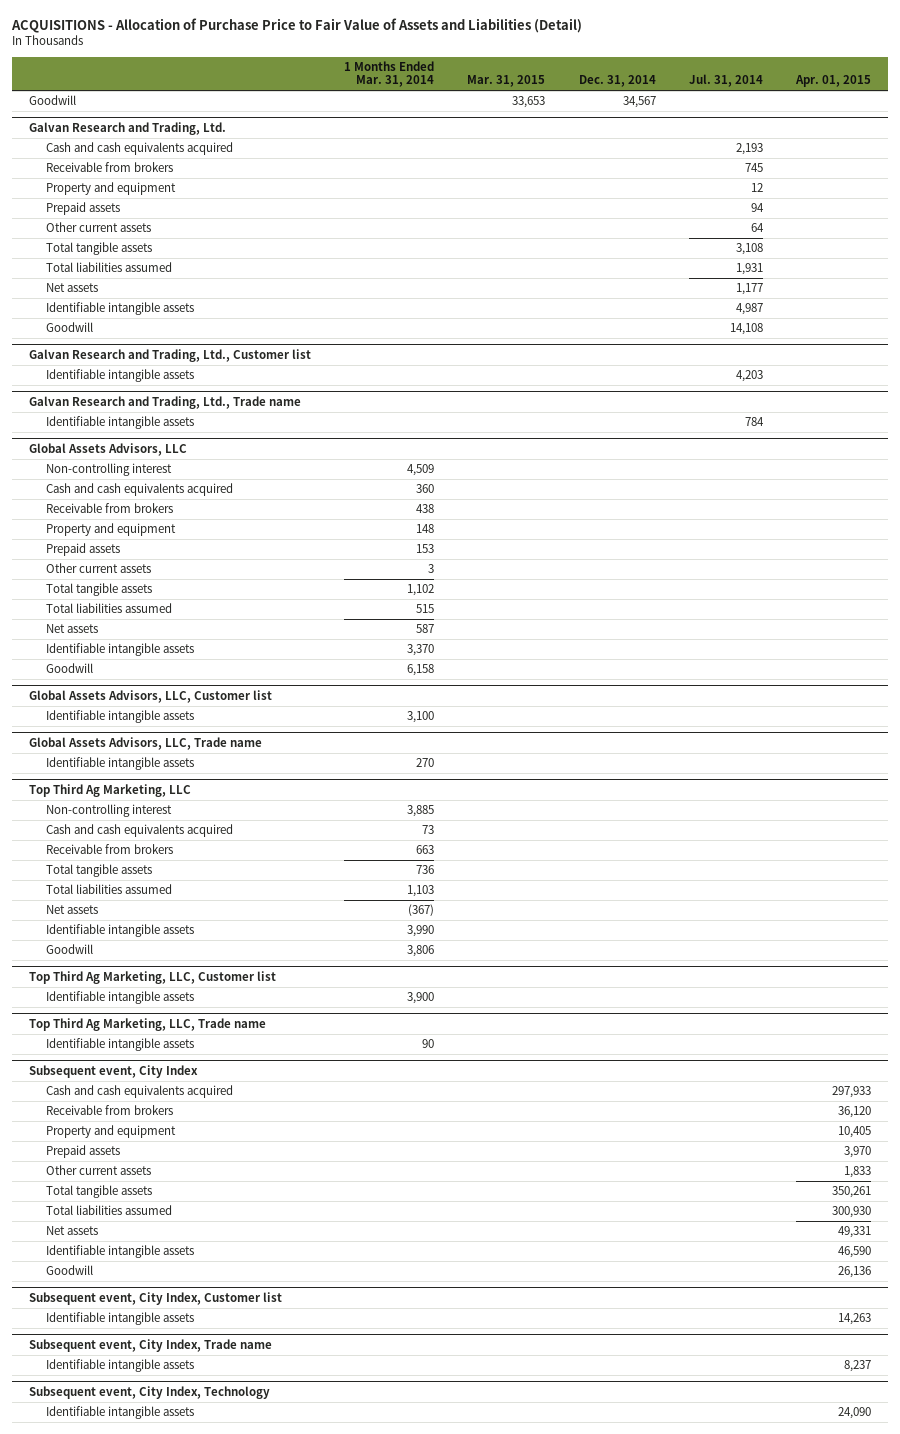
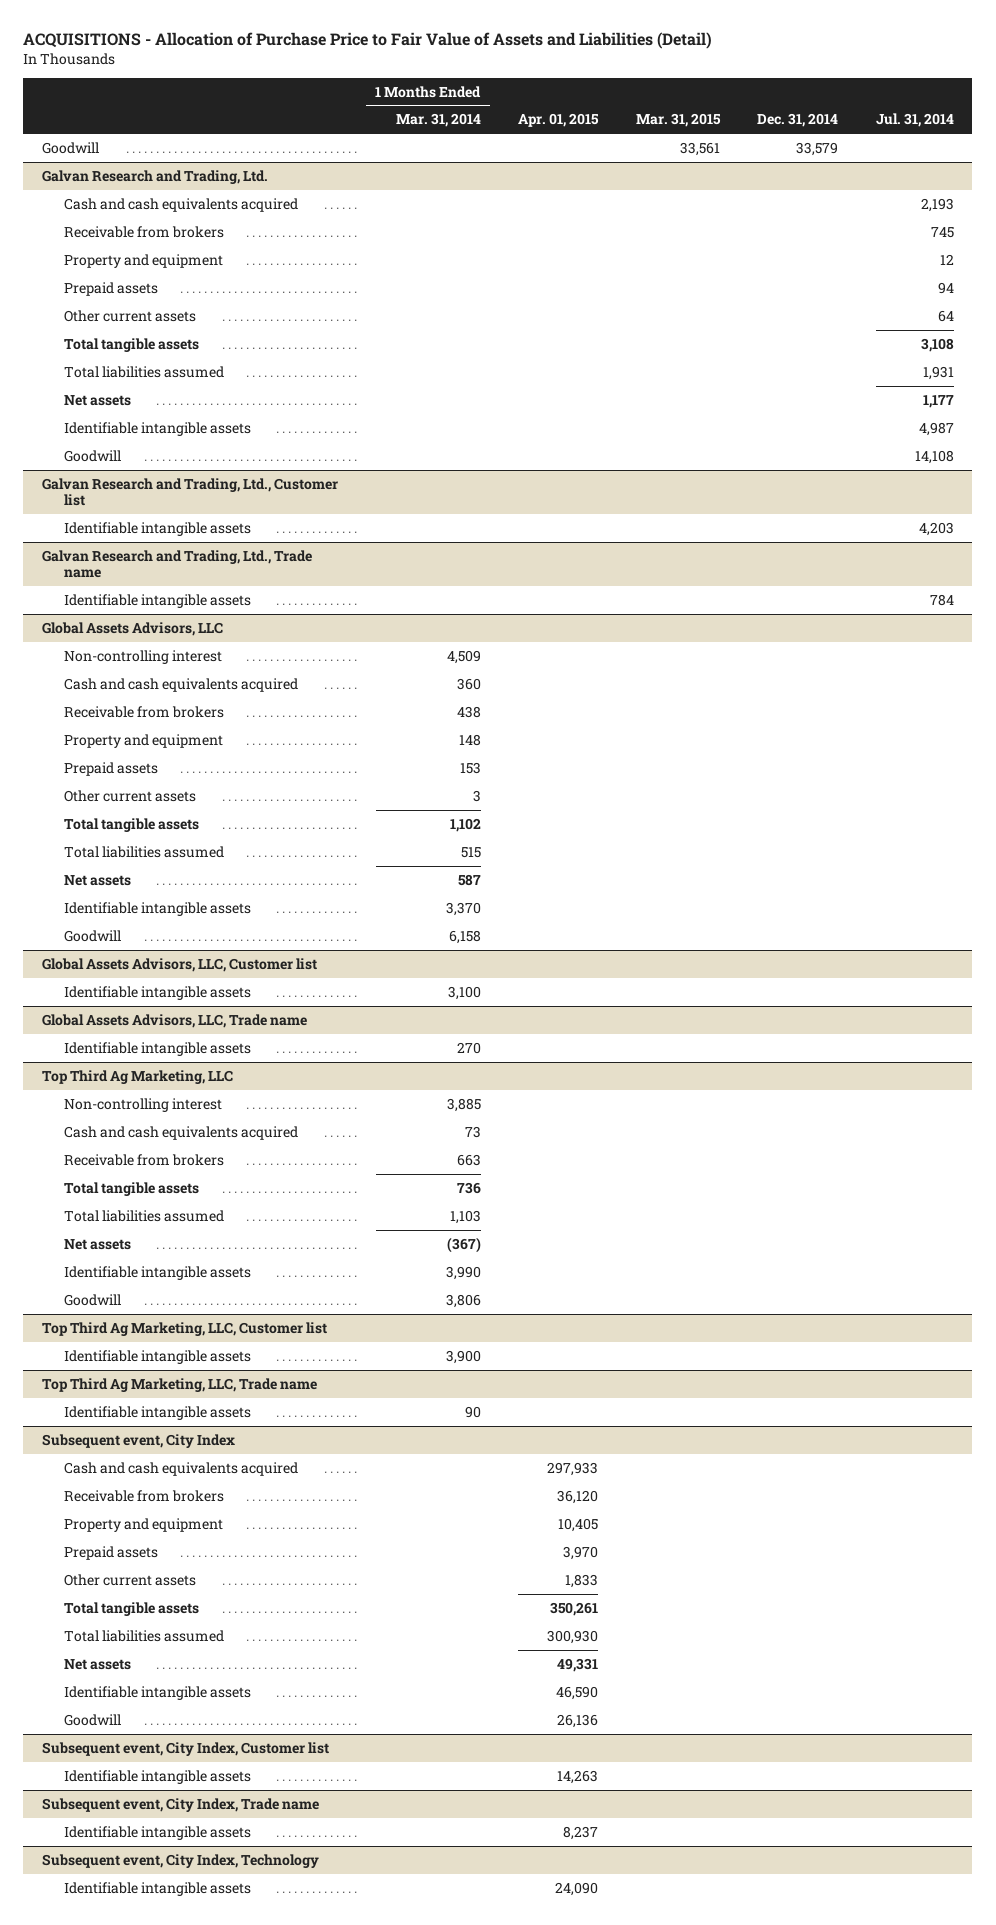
- | 1 Months Ended Mar. 31, 2014 | Mar. 31, 2015 | Dec. 31, 2014 | Jul. 31, 2014 | Apr. 01, 2015
+ | 1 Months Ended Mar. 31, 2014 | Apr. 01, 2015 | Mar. 31, 2015 | Dec. 31, 2014 | Jul. 31, 2014
- Goodwill | | 33,653 | 34,567 | |
+ Goodwill | | | 33,561 | 33,579 |

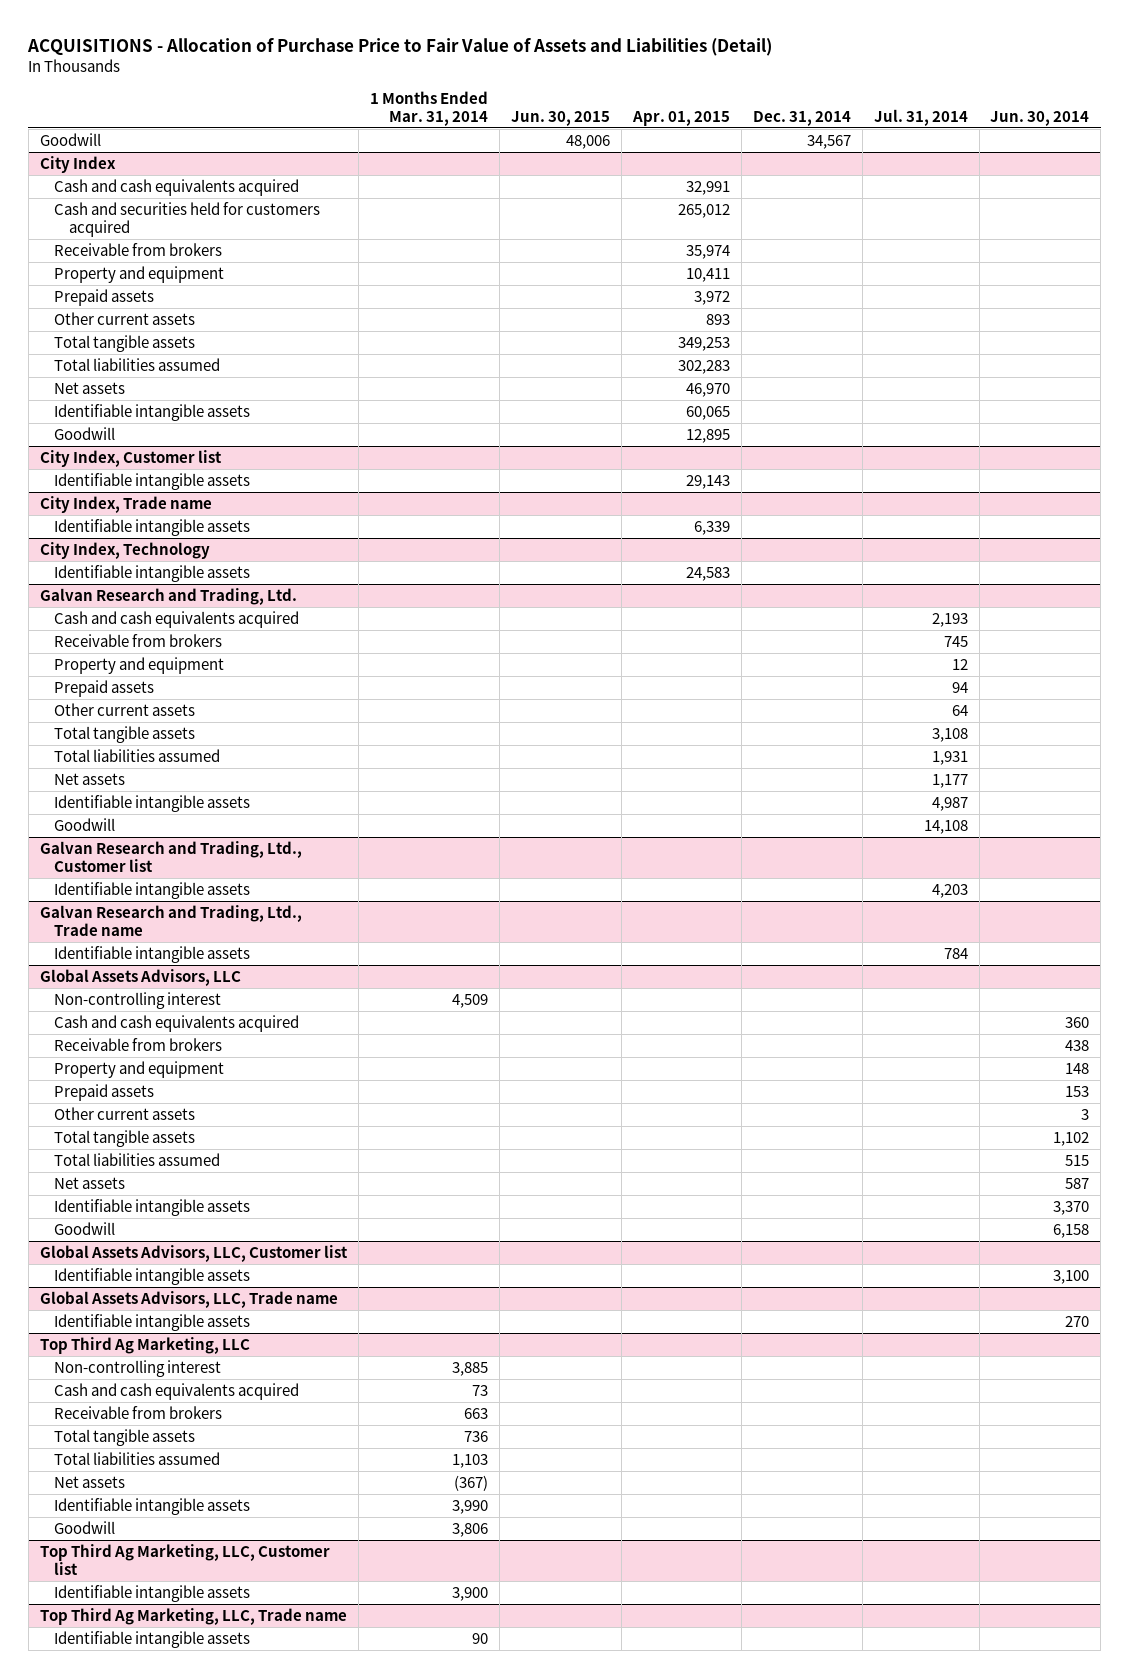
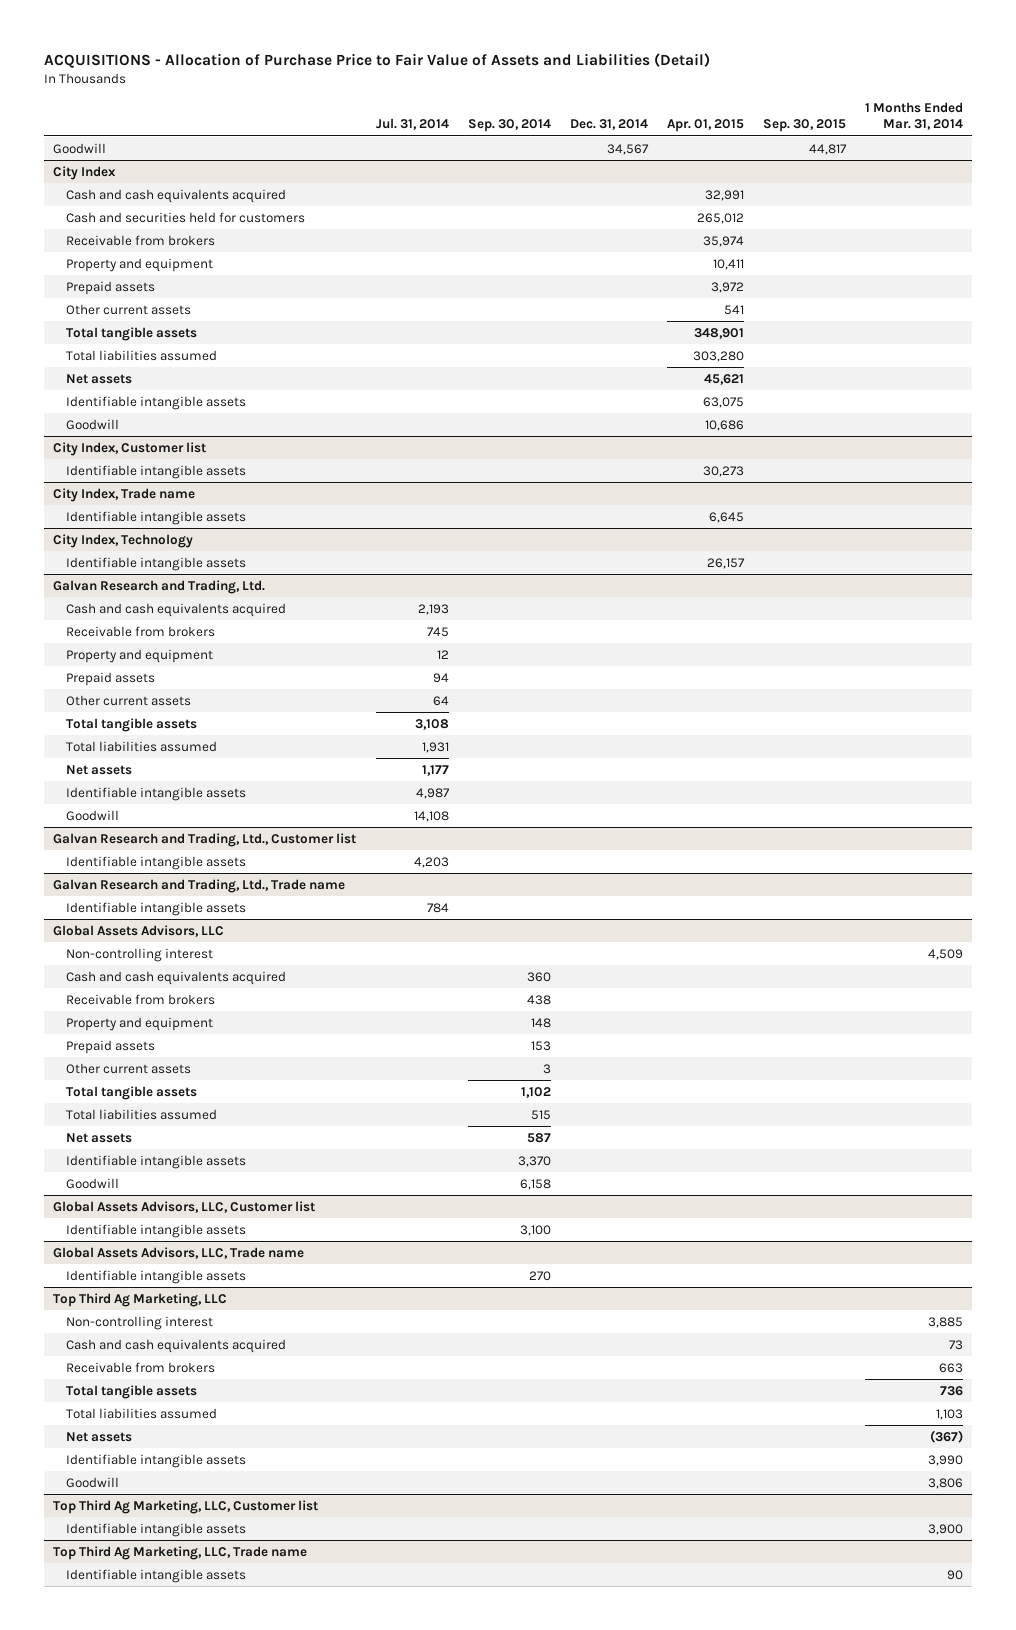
- | 1 Months Ended Mar. 31, 2014 | Jun. 30, 2015 | Apr. 01, 2015 | Dec. 31, 2014 | Jul. 31, 2014 | Jun. 30, 2014
+ | Jul. 31, 2014 | Sep. 30, 2014 | Dec. 31, 2014 | Apr. 01, 2015 | Sep. 30, 2015 | 1 Months Ended Mar. 31, 2014
@ City Index
- Cash and securities held for customers acquired | | | 265,012 | | |
+ Cash and securities held for customers | | | | 265,012 | |
- Other current assets | | | 893 | | |
- Total tangible assets | | | 349,253 | | |
- Total liabilities assumed | | | 302,283 | | |
- Net assets | | | 46,970 | | |
- Identifiable intangible assets | | | 60,065 | | |
- Goodwill | | | 12,895 | | |
+ Other current assets | | | | 541 | |
+ Total tangible assets | | | | 348,901 | |
+ Total liabilities assumed | | | | 303,280 | |
+ Net assets | | | | 45,621 | |
+ Identifiable intangible assets | | | | 63,075 | |
+ Goodwill | | | | 10,686 | |
@ City Index, Customer list
- Identifiable intangible assets | | | 29,143 | | |
+ Identifiable intangible assets | | | | 30,273 | |
@ City Index, Trade name
- Identifiable intangible assets | | | 6,339 | | |
+ Identifiable intangible assets | | | | 6,645 | |
@ City Index, Technology
- Identifiable intangible assets | | | 24,583 | | |
+ Identifiable intangible assets | | | | 26,157 | |

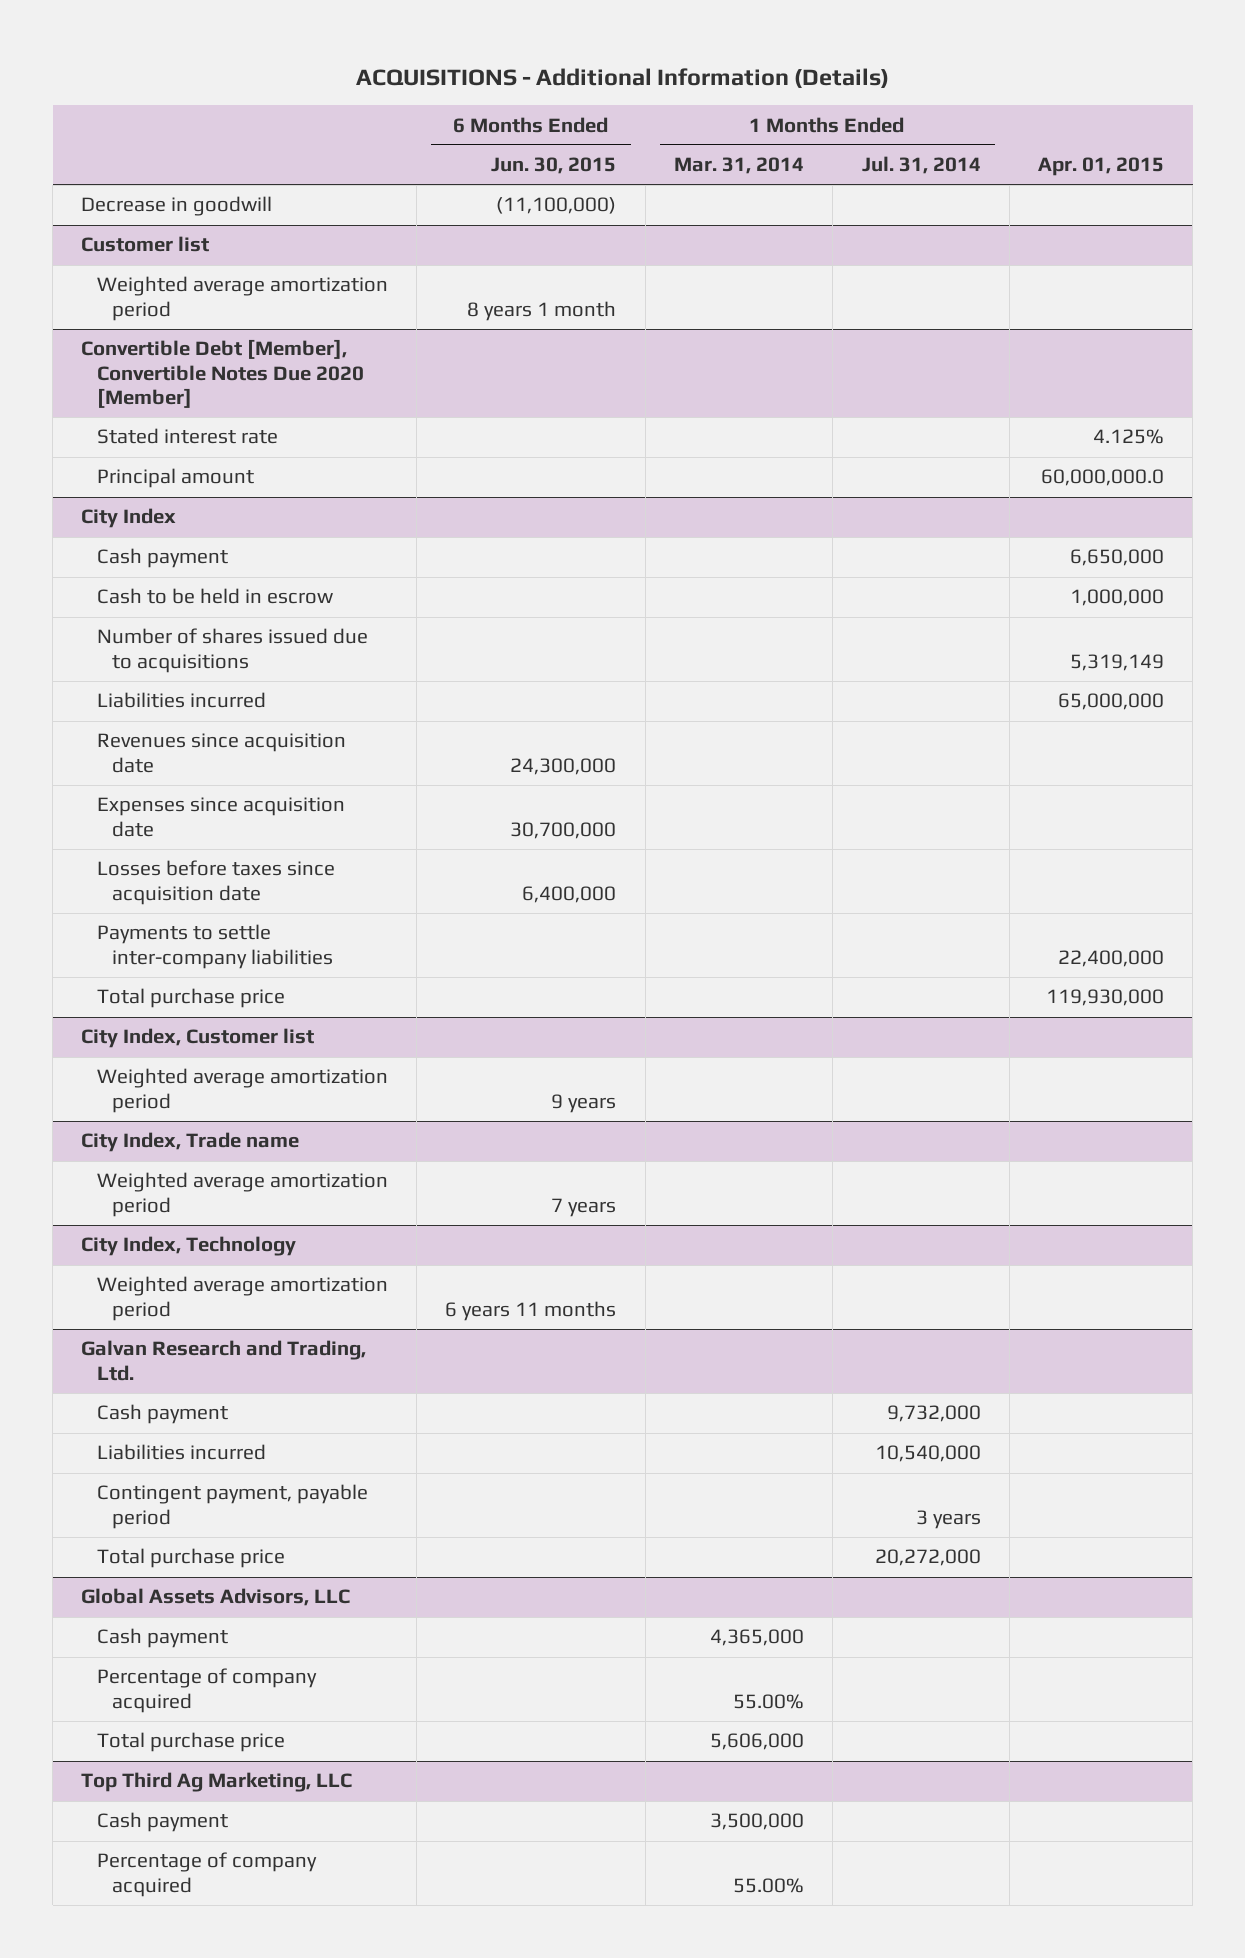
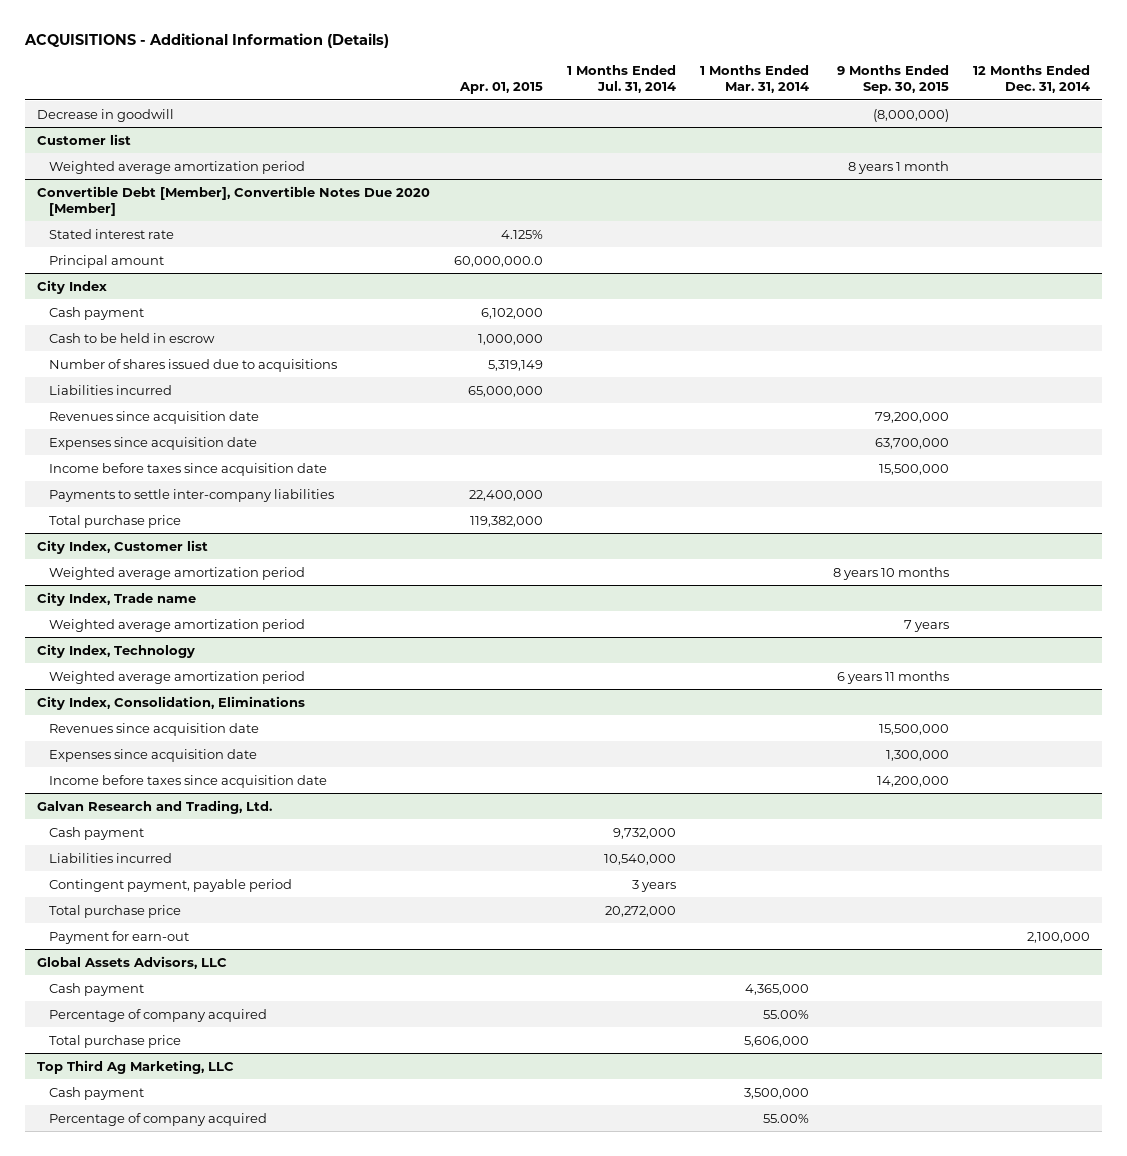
- | 6 Months Ended Jun. 30, 2015 | 1 Months Ended Mar. 31, 2014 | 1 Months Ended Jul. 31, 2014 | Apr. 01, 2015
+ | Apr. 01, 2015 | 1 Months Ended Jul. 31, 2014 | 1 Months Ended Mar. 31, 2014 | 9 Months Ended Sep. 30, 2015 | 12 Months Ended Dec. 31, 2014
@ City Index
- Cash payment | | | | 6,650,000
+ Cash payment | 6,102,000 | | | |
- Losses before taxes since acquisition date | 6,400,000 | | |
+ Income before taxes since acquisition date | | | | 15,500,000 |
- Total purchase price | | | | 119,930,000
+ Total purchase price | 119,382,000 | | | |
+ City Index, Consolidation, Eliminations
+ Revenues since acquisition date | | | | 15,500,000 |
+ Expenses since acquisition date | | | | 1,300,000 |
+ Income before taxes since acquisition date | | | | 14,200,000 |
@ Galvan Research and Trading, Ltd.
+ Payment for earn-out | | | | | 2,100,000

